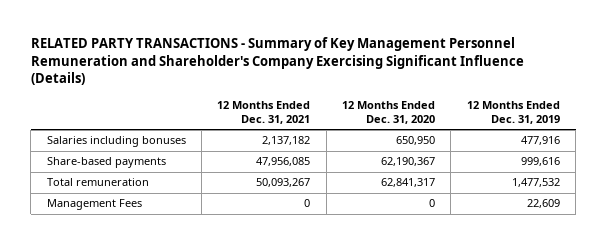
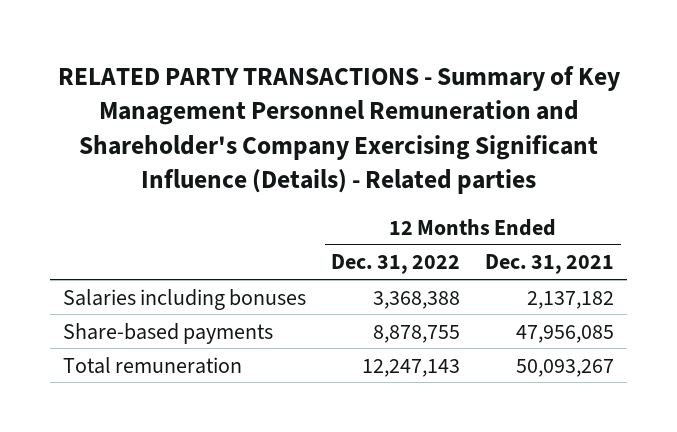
- RELATED PARTY TRANSACTIONS - Summary of Key Management Personnel Remuneration and Shareholder's Company Exercising Significant Influence (Details)
+ RELATED PARTY TRANSACTIONS - Summary of Key Management Personnel Remuneration and Shareholder's Company Exercising Significant Influence (Details) - Related parties
- | 12 Months Ended Dec. 31, 2021 | 12 Months Ended Dec. 31, 2020 | 12 Months Ended Dec. 31, 2019
+ | 12 Months Ended Dec. 31, 2022 | 12 Months Ended Dec. 31, 2021
- Management Fees | 0 | 0 | 22,609

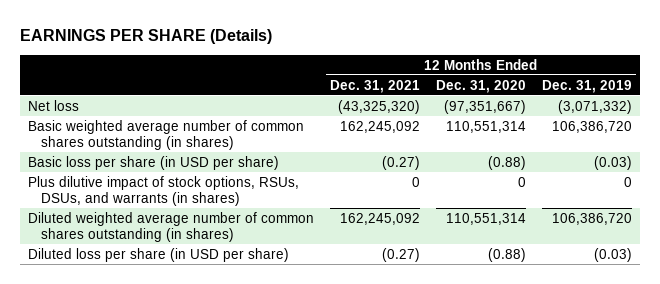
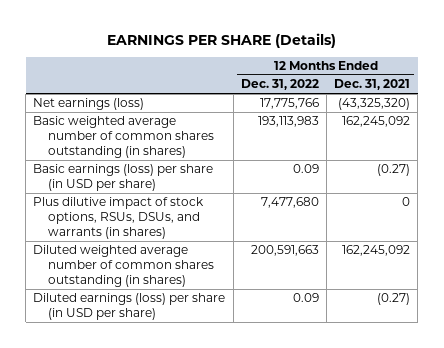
- | 12 Months Ended Dec. 31, 2021 | 12 Months Ended Dec. 31, 2020 | 12 Months Ended Dec. 31, 2019
+ | 12 Months Ended Dec. 31, 2022 | 12 Months Ended Dec. 31, 2021
- Net loss | (43,325,320) | (97,351,667) | (3,071,332)
+ Net earnings (loss) | 17,775,766 | (43,325,320)
- Basic loss per share (in USD per share) | (0.27) | (0.88) | (0.03)
+ Basic earnings (loss) per share (in USD per share) | 0.09 | (0.27)
- Diluted loss per share (in USD per share) | (0.27) | (0.88) | (0.03)
+ Diluted earnings (loss) per share (in USD per share) | 0.09 | (0.27)

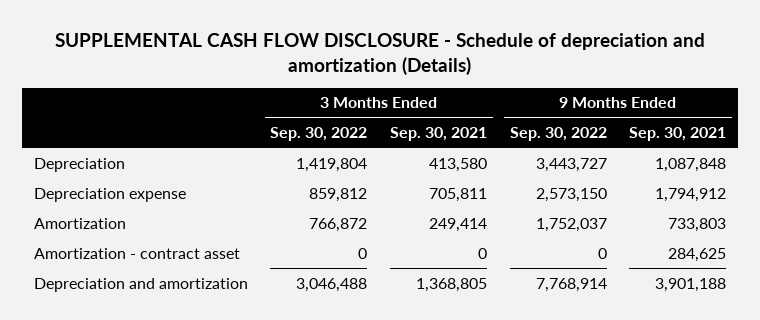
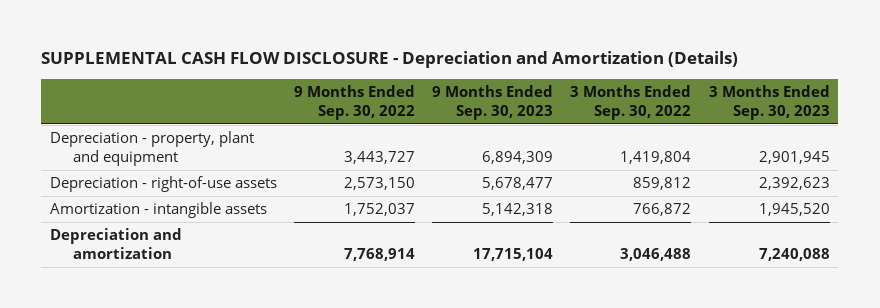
- SUPPLEMENTAL CASH FLOW DISCLOSURE - Schedule of depreciation and amortization (Details)
+ SUPPLEMENTAL CASH FLOW DISCLOSURE - Depreciation and Amortization (Details)
- | 3 Months Ended Sep. 30, 2022 | 3 Months Ended Sep. 30, 2021 | 9 Months Ended Sep. 30, 2022 | 9 Months Ended Sep. 30, 2021
+ | 9 Months Ended Sep. 30, 2022 | 9 Months Ended Sep. 30, 2023 | 3 Months Ended Sep. 30, 2022 | 3 Months Ended Sep. 30, 2023
- Depreciation | 1,419,804 | 413,580 | 3,443,727 | 1,087,848
- Depreciation expense | 859,812 | 705,811 | 2,573,150 | 1,794,912
- Amortization | 766,872 | 249,414 | 1,752,037 | 733,803
- Amortization - contract asset | 0 | 0 | 0 | 284,625
+ Depreciation - property, plant and equipment | 3,443,727 | 6,894,309 | 1,419,804 | 2,901,945
+ Depreciation - right-of-use assets | 2,573,150 | 5,678,477 | 859,812 | 2,392,623
+ Amortization - intangible assets | 1,752,037 | 5,142,318 | 766,872 | 1,945,520

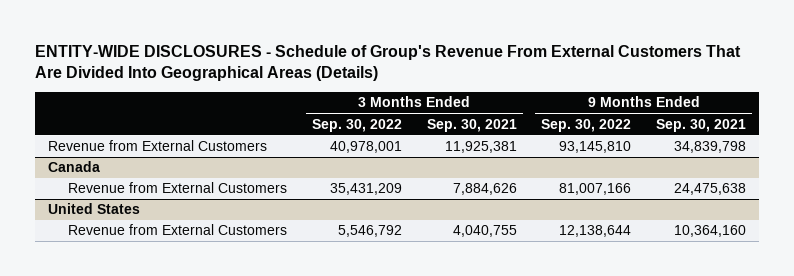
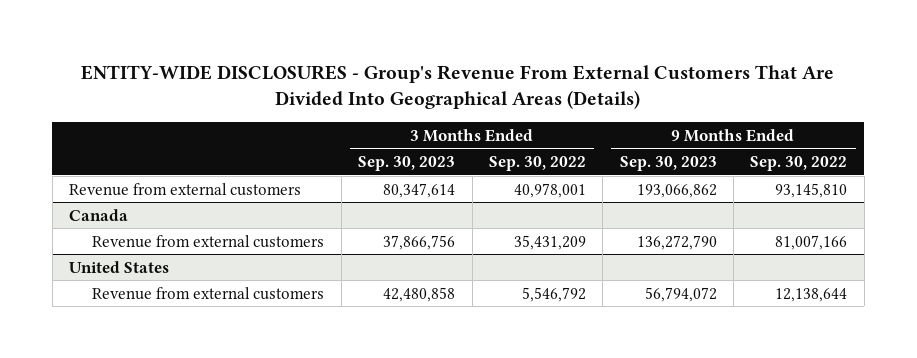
- ENTITY-WIDE DISCLOSURES - Schedule of Group's Revenue From External Customers That Are Divided Into Geographical Areas (Details)
+ ENTITY-WIDE DISCLOSURES - Group's Revenue From External Customers That Are Divided Into Geographical Areas (Details)
- | 3 Months Ended Sep. 30, 2022 | 3 Months Ended Sep. 30, 2021 | 9 Months Ended Sep. 30, 2022 | 9 Months Ended Sep. 30, 2021
+ | 3 Months Ended Sep. 30, 2023 | 3 Months Ended Sep. 30, 2022 | 9 Months Ended Sep. 30, 2023 | 9 Months Ended Sep. 30, 2022
- Revenue from External Customers | 40,978,001 | 11,925,381 | 93,145,810 | 34,839,798
+ Revenue from external customers | 80,347,614 | 40,978,001 | 193,066,862 | 93,145,810
@ Canada
- Revenue from External Customers | 35,431,209 | 7,884,626 | 81,007,166 | 24,475,638
+ Revenue from external customers | 37,866,756 | 35,431,209 | 136,272,790 | 81,007,166
@ United States
- Revenue from External Customers | 5,546,792 | 4,040,755 | 12,138,644 | 10,364,160
+ Revenue from external customers | 42,480,858 | 5,546,792 | 56,794,072 | 12,138,644

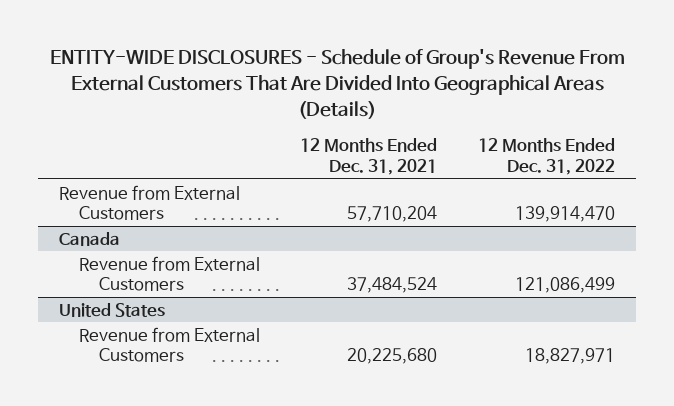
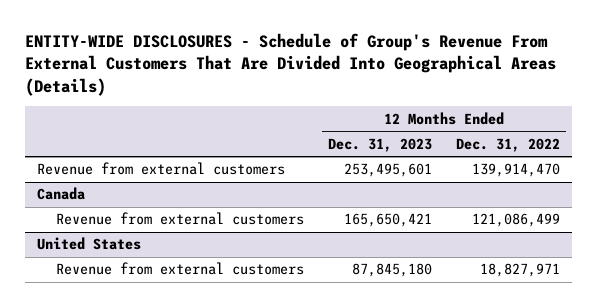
- | 12 Months Ended Dec. 31, 2021 | 12 Months Ended Dec. 31, 2022
+ | 12 Months Ended Dec. 31, 2023 | 12 Months Ended Dec. 31, 2022
- Revenue from External Customers | 57,710,204 | 139,914,470
+ Revenue from external customers | 253,495,601 | 139,914,470
@ Canada
- Revenue from External Customers | 37,484,524 | 121,086,499
+ Revenue from external customers | 165,650,421 | 121,086,499
@ United States
- Revenue from External Customers | 20,225,680 | 18,827,971
+ Revenue from external customers | 87,845,180 | 18,827,971

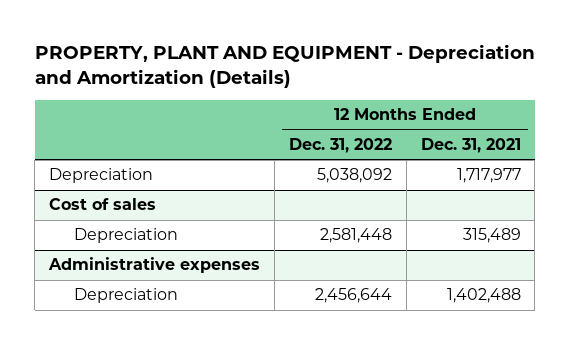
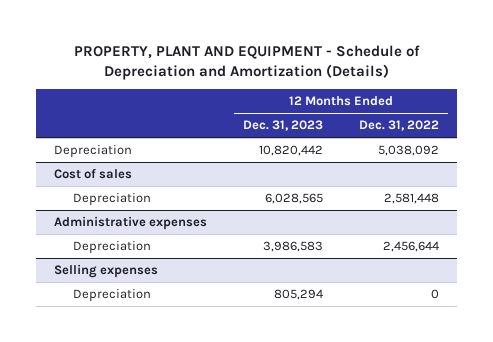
- PROPERTY, PLANT AND EQUIPMENT - Depreciation and Amortization (Details)
+ PROPERTY, PLANT AND EQUIPMENT - Schedule of Depreciation and Amortization (Details)
- | 12 Months Ended Dec. 31, 2022 | 12 Months Ended Dec. 31, 2021
+ | 12 Months Ended Dec. 31, 2023 | 12 Months Ended Dec. 31, 2022
+ Selling expenses
+ Depreciation | 805,294 | 0

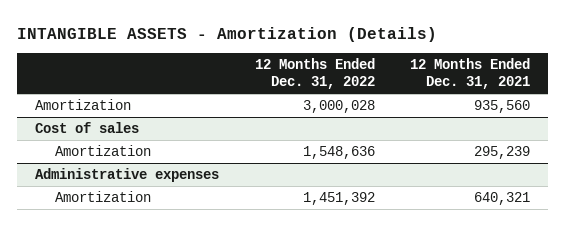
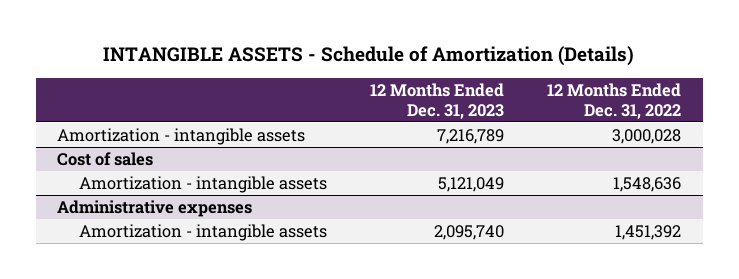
- INTANGIBLE ASSETS - Amortization (Details)
+ INTANGIBLE ASSETS - Schedule of Amortization (Details)
- | 12 Months Ended Dec. 31, 2022 | 12 Months Ended Dec. 31, 2021
+ | 12 Months Ended Dec. 31, 2023 | 12 Months Ended Dec. 31, 2022
- Amortization | 3,000,028 | 935,560
+ Amortization - intangible assets | 7,216,789 | 3,000,028
@ Cost of sales
- Amortization | 1,548,636 | 295,239
+ Amortization - intangible assets | 5,121,049 | 1,548,636
@ Administrative expenses
- Amortization | 1,451,392 | 640,321
+ Amortization - intangible assets | 2,095,740 | 1,451,392

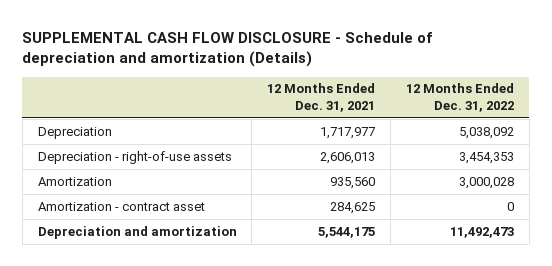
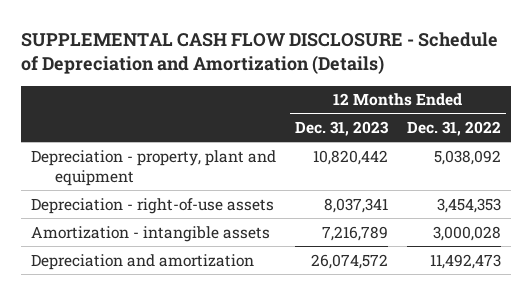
- SUPPLEMENTAL CASH FLOW DISCLOSURE - Schedule of depreciation and amortization (Details)
+ SUPPLEMENTAL CASH FLOW DISCLOSURE - Schedule of Depreciation and Amortization (Details)
- | 12 Months Ended Dec. 31, 2021 | 12 Months Ended Dec. 31, 2022
+ | 12 Months Ended Dec. 31, 2023 | 12 Months Ended Dec. 31, 2022
- Depreciation | 1,717,977 | 5,038,092
+ Depreciation - property, plant and equipment | 10,820,442 | 5,038,092
- Amortization | 935,560 | 3,000,028
- Amortization - contract asset | 284,625 | 0
+ Amortization - intangible assets | 7,216,789 | 3,000,028

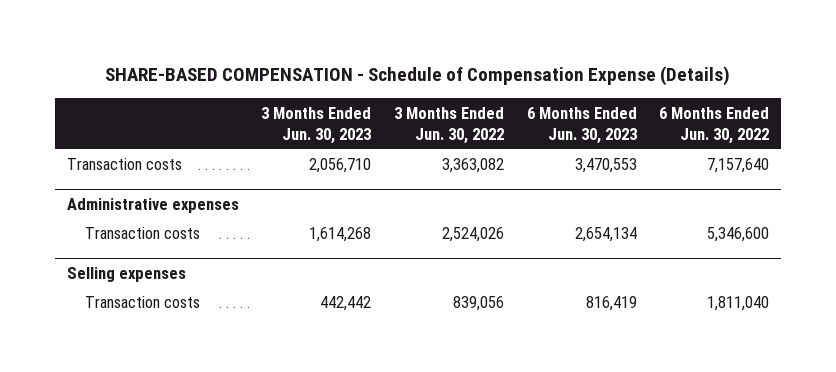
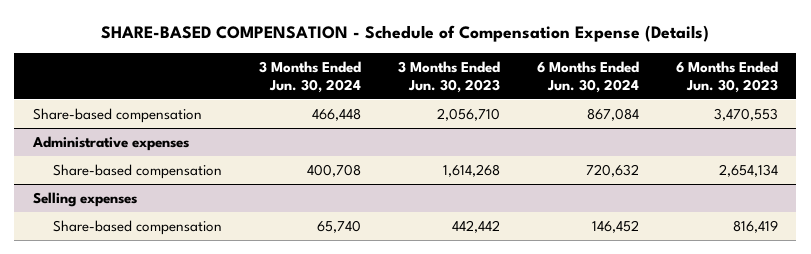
- | 3 Months Ended Jun. 30, 2023 | 3 Months Ended Jun. 30, 2022 | 6 Months Ended Jun. 30, 2023 | 6 Months Ended Jun. 30, 2022
+ | 3 Months Ended Jun. 30, 2024 | 3 Months Ended Jun. 30, 2023 | 6 Months Ended Jun. 30, 2024 | 6 Months Ended Jun. 30, 2023
- Transaction costs | 2,056,710 | 3,363,082 | 3,470,553 | 7,157,640
+ Share-based compensation | 466,448 | 2,056,710 | 867,084 | 3,470,553
@ Administrative expenses
- Transaction costs | 1,614,268 | 2,524,026 | 2,654,134 | 5,346,600
+ Share-based compensation | 400,708 | 1,614,268 | 720,632 | 2,654,134
@ Selling expenses
- Transaction costs | 442,442 | 839,056 | 816,419 | 1,811,040
+ Share-based compensation | 65,740 | 442,442 | 146,452 | 816,419

